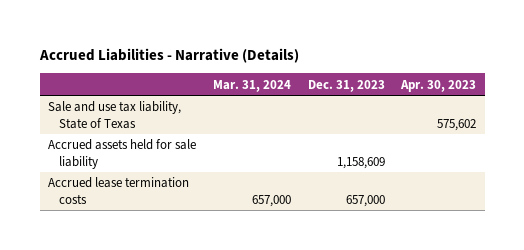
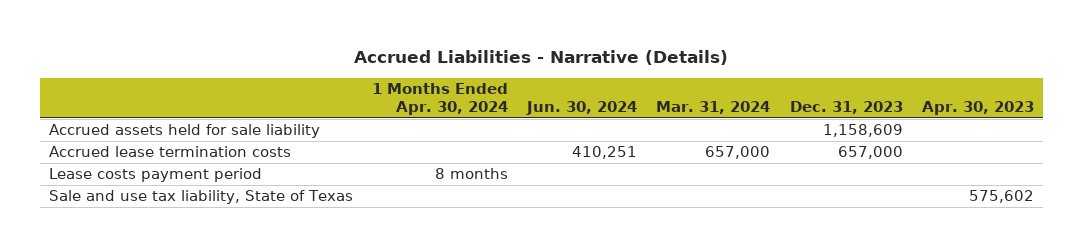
- | Mar. 31, 2024 | Dec. 31, 2023 | Apr. 30, 2023
+ | 1 Months Ended Apr. 30, 2024 | Jun. 30, 2024 | Mar. 31, 2024 | Dec. 31, 2023 | Apr. 30, 2023
+ Lease costs payment period | 8 months | | | |
moved down: Sale and use tax liability, State of Texas | | | | | 575,602

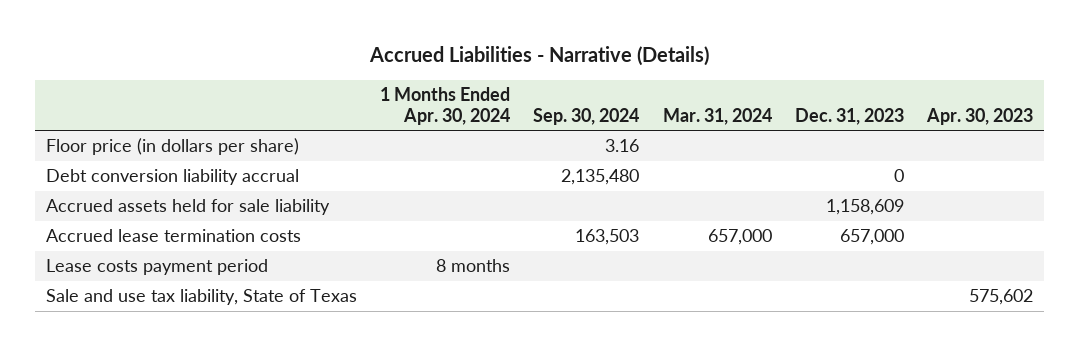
- | 1 Months Ended Apr. 30, 2024 | Jun. 30, 2024 | Mar. 31, 2024 | Dec. 31, 2023 | Apr. 30, 2023
+ | 1 Months Ended Apr. 30, 2024 | Sep. 30, 2024 | Mar. 31, 2024 | Dec. 31, 2023 | Apr. 30, 2023
+ Floor price (in dollars per share) | | 3.16 | | |
+ Debt conversion liability accrual | | 2,135,480 | | 0 |

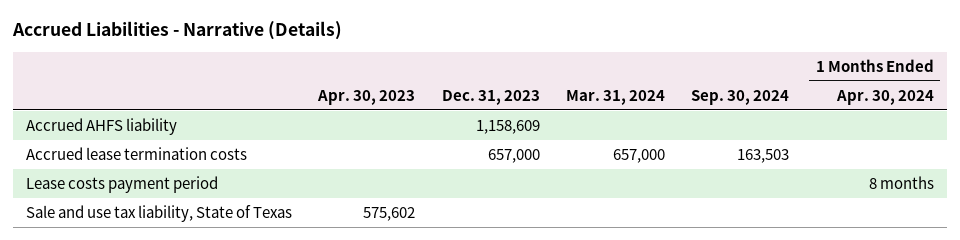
- | 1 Months Ended Apr. 30, 2024 | Sep. 30, 2024 | Mar. 31, 2024 | Dec. 31, 2023 | Apr. 30, 2023
+ | Apr. 30, 2023 | Dec. 31, 2023 | Mar. 31, 2024 | Sep. 30, 2024 | 1 Months Ended Apr. 30, 2024
- Floor price (in dollars per share) | | 3.16 | | |
- Debt conversion liability accrual | | 2,135,480 | | 0 |
- Accrued assets held for sale liability | | | | 1,158,609 |
+ Accrued AHFS liability | | 1,158,609 | | |

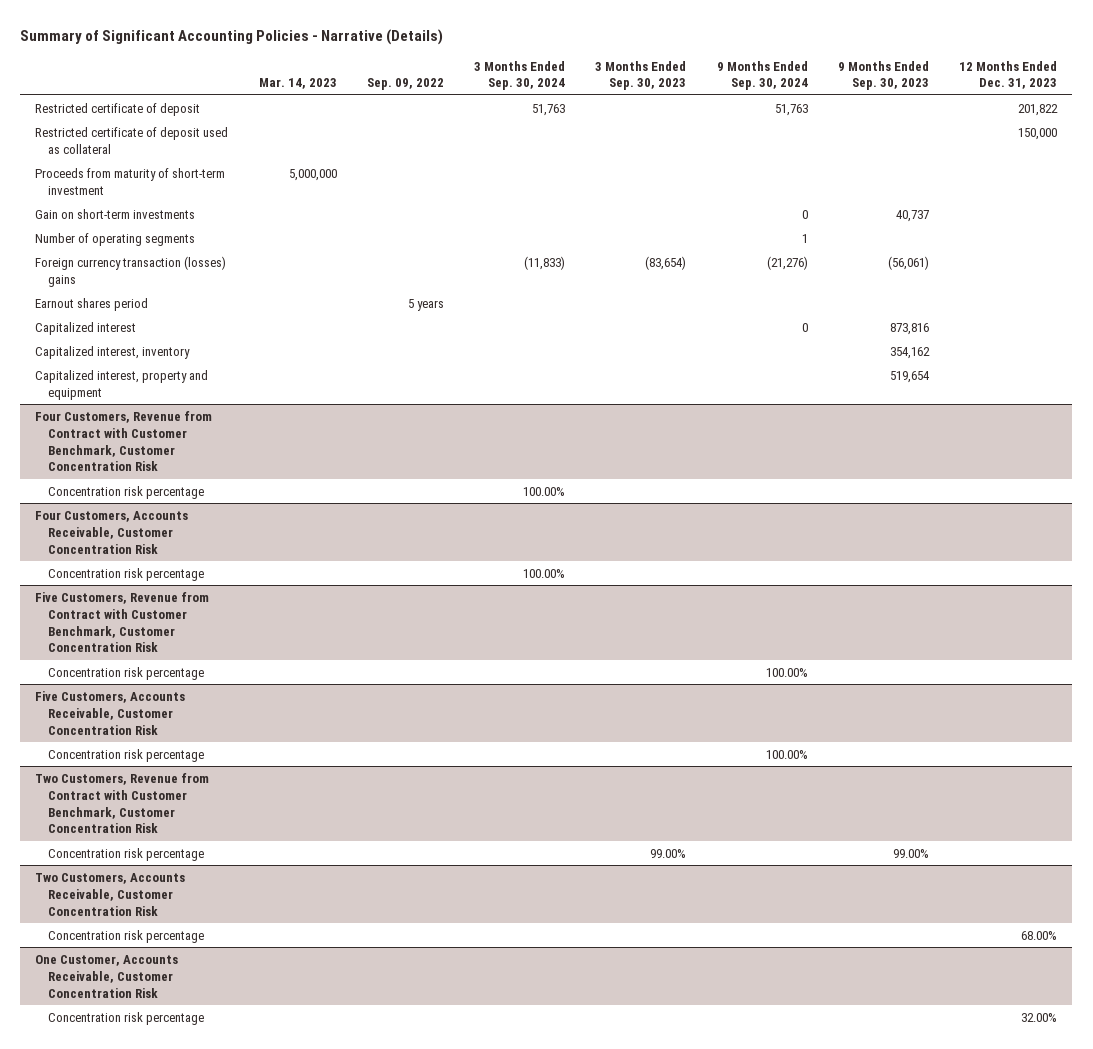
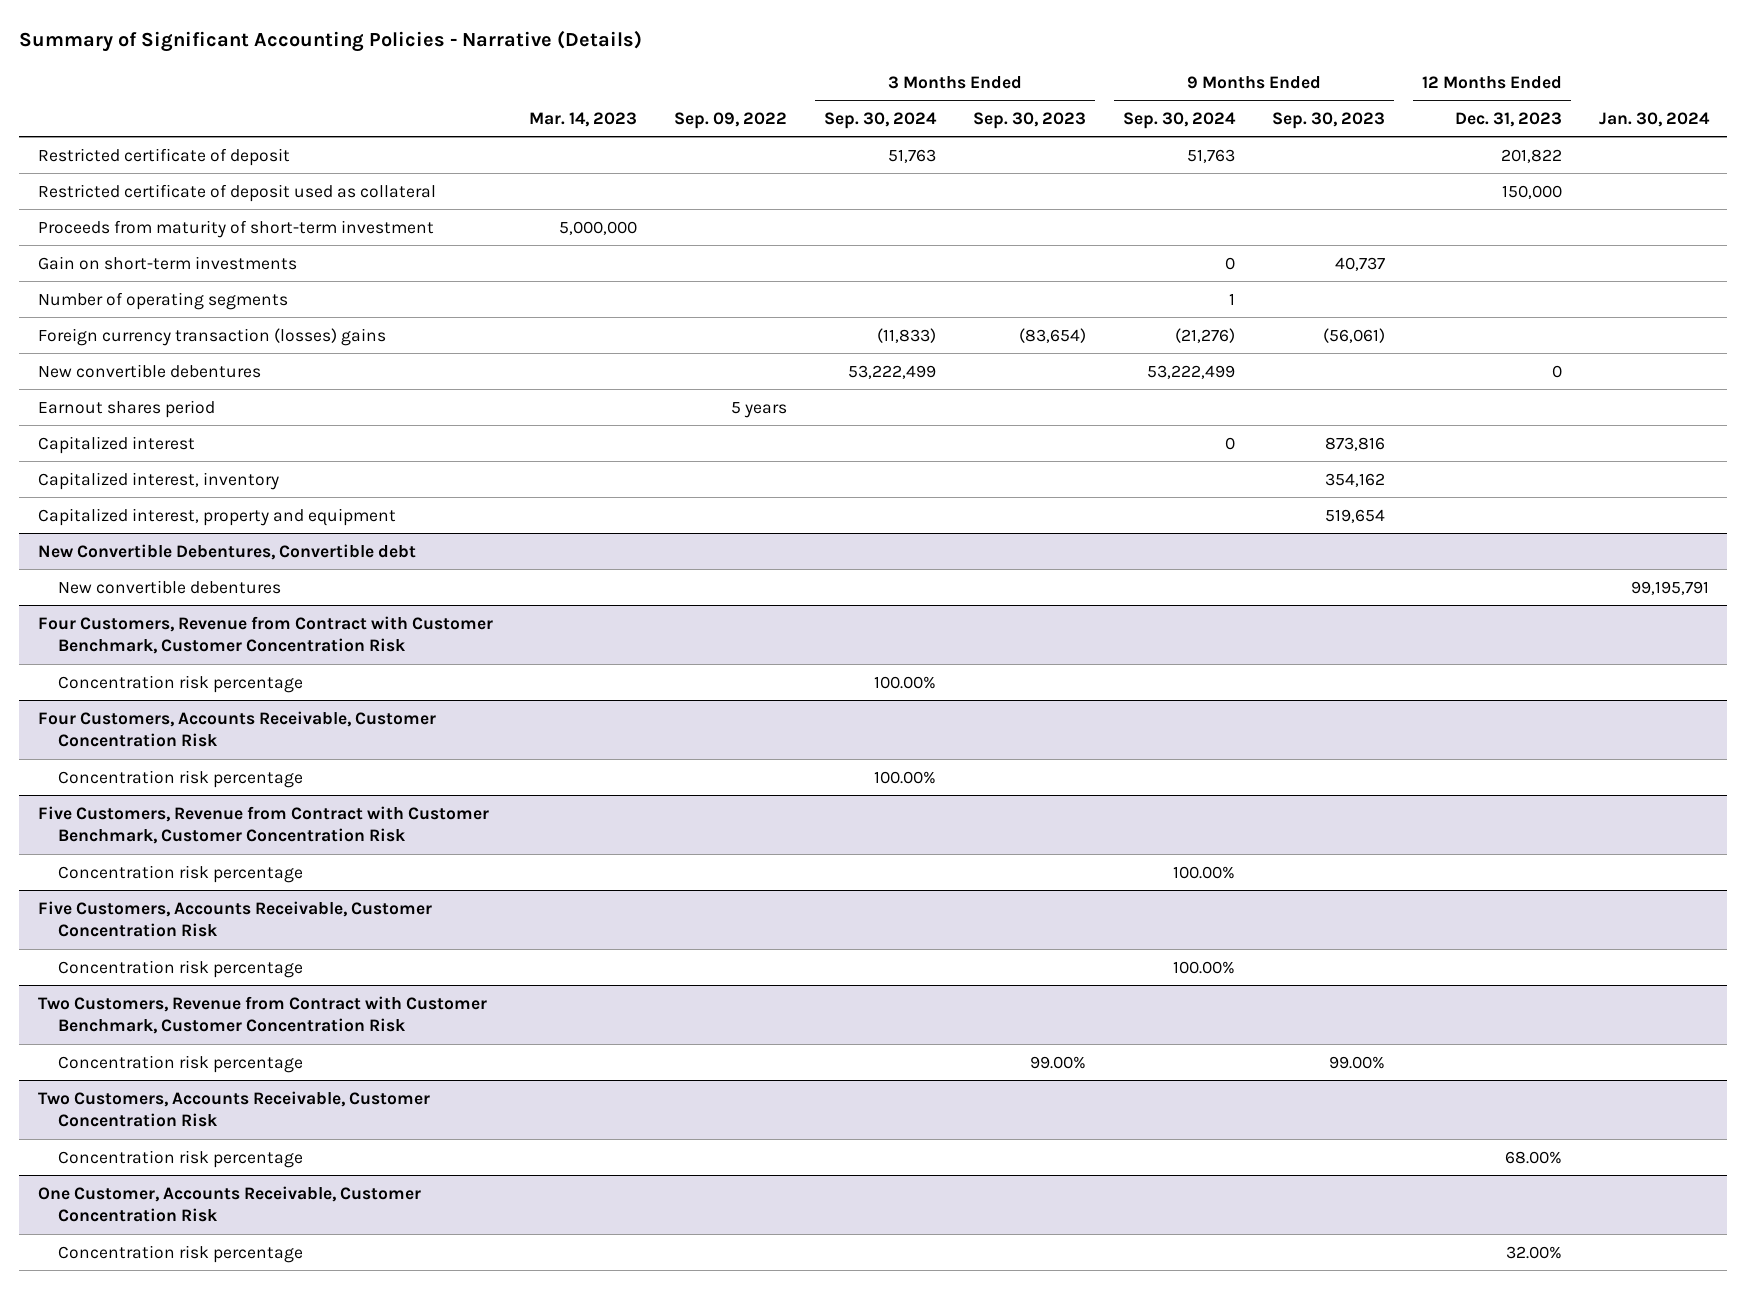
- | Mar. 14, 2023 | Sep. 09, 2022 | 3 Months Ended Sep. 30, 2024 | 3 Months Ended Sep. 30, 2023 | 9 Months Ended Sep. 30, 2024 | 9 Months Ended Sep. 30, 2023 | 12 Months Ended Dec. 31, 2023
+ | Mar. 14, 2023 | Sep. 09, 2022 | 3 Months Ended Sep. 30, 2024 | 3 Months Ended Sep. 30, 2023 | 9 Months Ended Sep. 30, 2024 | 9 Months Ended Sep. 30, 2023 | 12 Months Ended Dec. 31, 2023 | Jan. 30, 2024
+ New convertible debentures | | | 53,222,499 | | 53,222,499 | | 0 |
+ New Convertible Debentures, Convertible debt
+ New convertible debentures | | | | | | | | 99,195,791

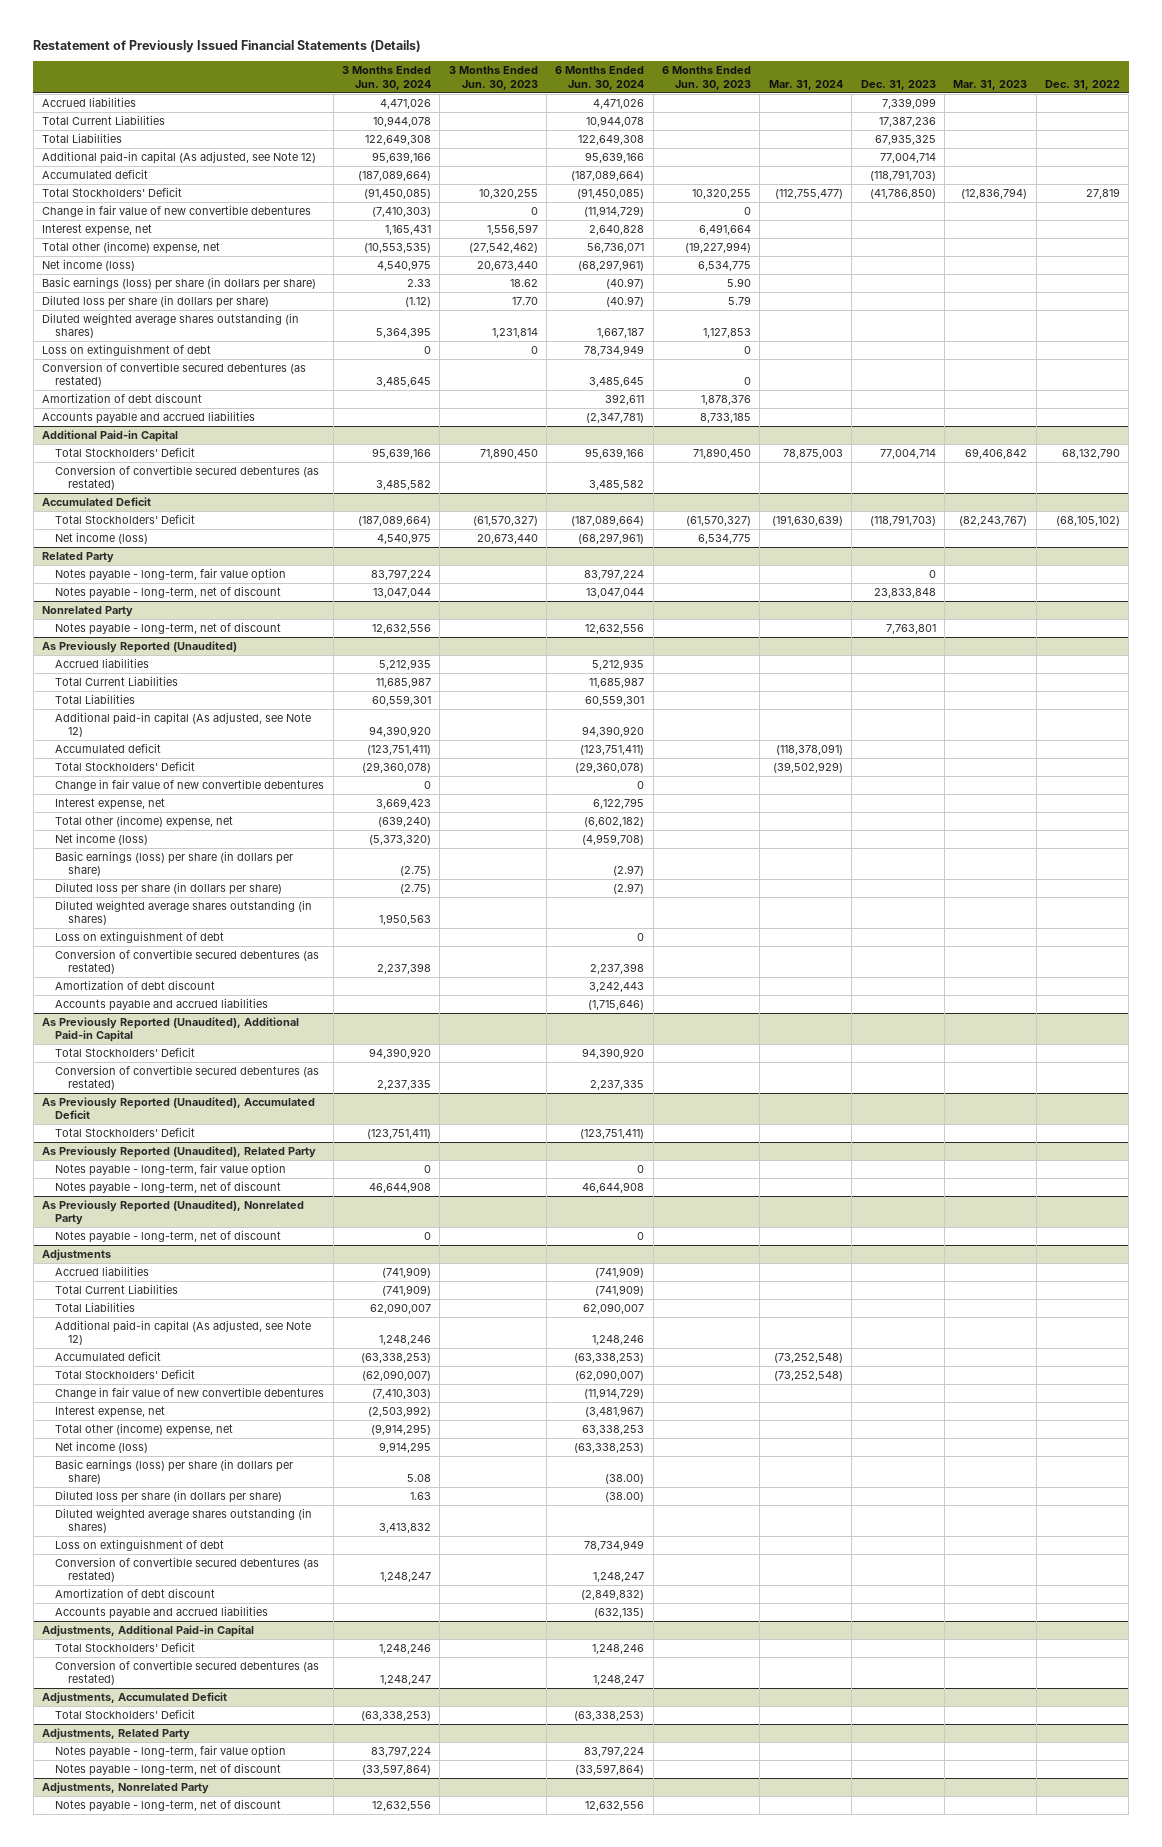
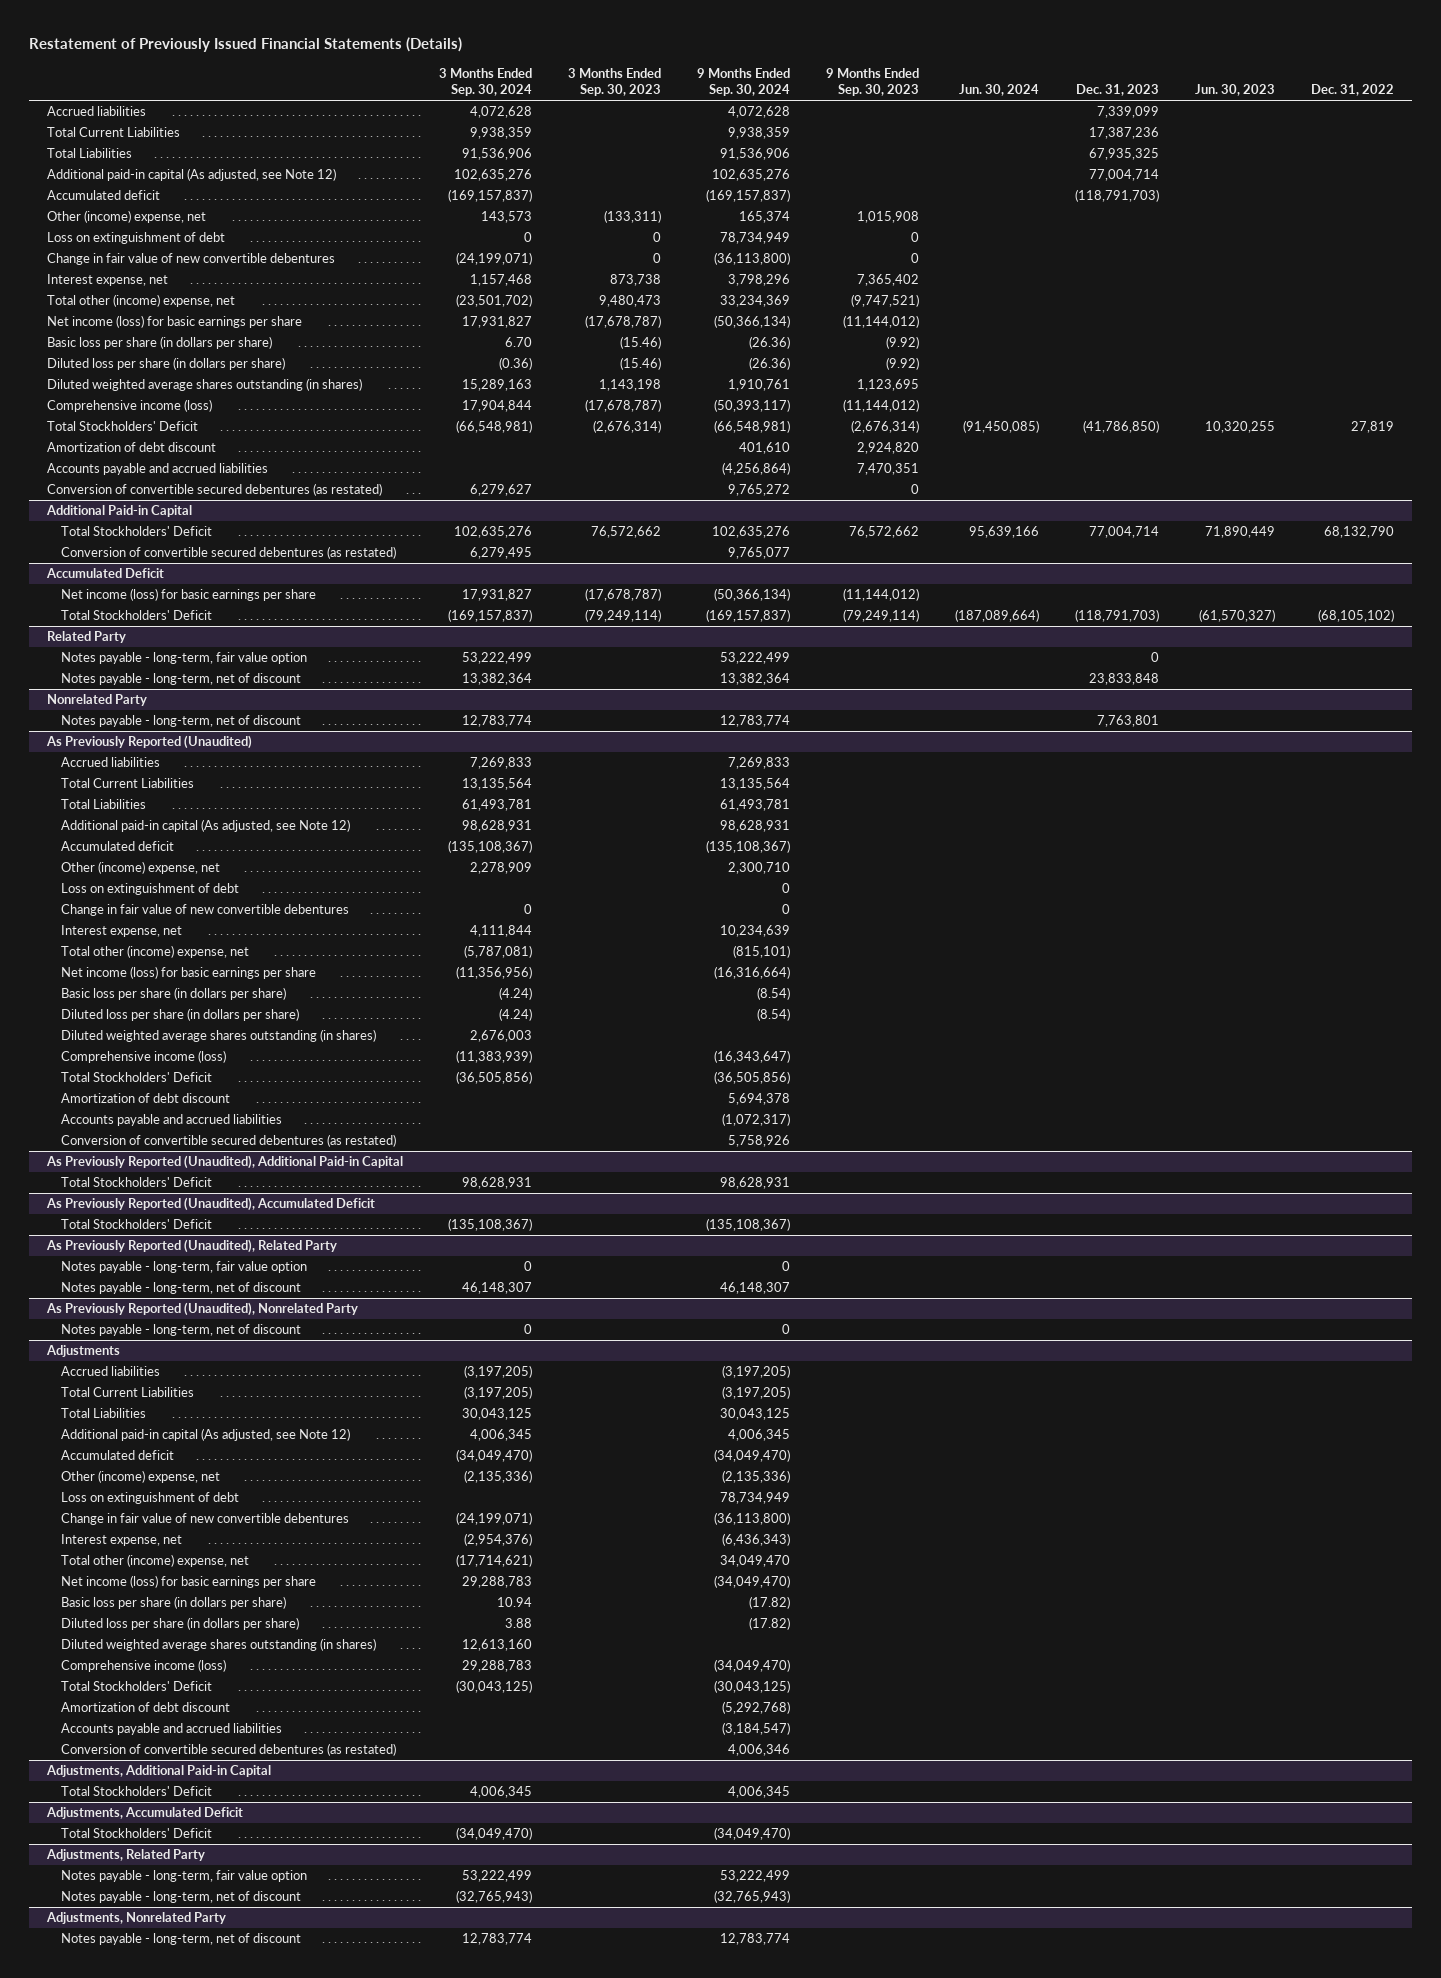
- | 3 Months Ended Jun. 30, 2024 | 3 Months Ended Jun. 30, 2023 | 6 Months Ended Jun. 30, 2024 | 6 Months Ended Jun. 30, 2023 | Mar. 31, 2024 | Dec. 31, 2023 | Mar. 31, 2023 | Dec. 31, 2022
+ | 3 Months Ended Sep. 30, 2024 | 3 Months Ended Sep. 30, 2023 | 9 Months Ended Sep. 30, 2024 | 9 Months Ended Sep. 30, 2023 | Jun. 30, 2024 | Dec. 31, 2023 | Jun. 30, 2023 | Dec. 31, 2022
+ Other (income) expense, net | 143,573 | (133,311) | 165,374 | 1,015,908 | | | |
moved up: Loss on extinguishment of debt | 0 | 0 | 78,734,949 | 0 | | | |
- Net income (loss) | 4,540,975 | 20,673,440 | (68,297,961) | 6,534,775 | | | |
- Basic earnings (loss) per share (in dollars per share) | 2.33 | 18.62 | (40.97) | 5.90 | | | |
+ Net income (loss) for basic earnings per share | 17,931,827 | (17,678,787) | (50,366,134) | (11,144,012) | | | |
+ Basic loss per share (in dollars per share) | 6.70 | (15.46) | (26.36) | (9.92) | | | |
+ Comprehensive income (loss) | 17,904,844 | (17,678,787) | (50,393,117) | (11,144,012) | | | |
moved down: Total Stockholders' Deficit | (66,548,981) | (2,676,314) | (66,548,981) | (2,676,314) | (91,450,085) | (41,786,850) | 10,320,255 | 27,819
moved down: Conversion of convertible secured debentures (as restated) | 6,279,627 | | 9,765,272 | 0 | | | |
@ Accumulated Deficit
+ Net income (loss) for basic earnings per share | 17,931,827 | (17,678,787) | (50,366,134) | (11,144,012) | | | |
- Net income (loss) | 4,540,975 | 20,673,440 | (68,297,961) | 6,534,775 | | | |
@ As Previously Reported (Unaudited)
+ Other (income) expense, net | 2,278,909 | | 2,300,710 | | | | |
moved up: Loss on extinguishment of debt | | | 0 | | | | |
- Net income (loss) | (5,373,320) | | (4,959,708) | | | | |
- Basic earnings (loss) per share (in dollars per share) | (2.75) | | (2.97) | | | | |
+ Net income (loss) for basic earnings per share | (11,356,956) | | (16,316,664) | | | | |
+ Basic loss per share (in dollars per share) | (4.24) | | (8.54) | | | | |
+ Comprehensive income (loss) | (11,383,939) | | (16,343,647) | | | | |
moved down: Total Stockholders' Deficit | (36,505,856) | | (36,505,856) | | | | |
moved down: Conversion of convertible secured debentures (as restated) | | | 5,758,926 | | | | |
@ As Previously Reported (Unaudited), Additional Paid-in Capital
- Conversion of convertible secured debentures (as restated) | 2,237,335 | | 2,237,335 | | | | |
@ Adjustments
+ Other (income) expense, net | (2,135,336) | | (2,135,336) | | | | |
moved up: Loss on extinguishment of debt | | | 78,734,949 | | | | |
- Net income (loss) | 9,914,295 | | (63,338,253) | | | | |
- Basic earnings (loss) per share (in dollars per share) | 5.08 | | (38.00) | | | | |
+ Net income (loss) for basic earnings per share | 29,288,783 | | (34,049,470) | | | | |
+ Basic loss per share (in dollars per share) | 10.94 | | (17.82) | | | | |
+ Comprehensive income (loss) | 29,288,783 | | (34,049,470) | | | | |
moved down: Total Stockholders' Deficit | (30,043,125) | | (30,043,125) | | | | |
moved down: Conversion of convertible secured debentures (as restated) | | | 4,006,346 | | | | |
@ Adjustments, Additional Paid-in Capital
- Conversion of convertible secured debentures (as restated) | 1,248,247 | | 1,248,247 | | | | |

